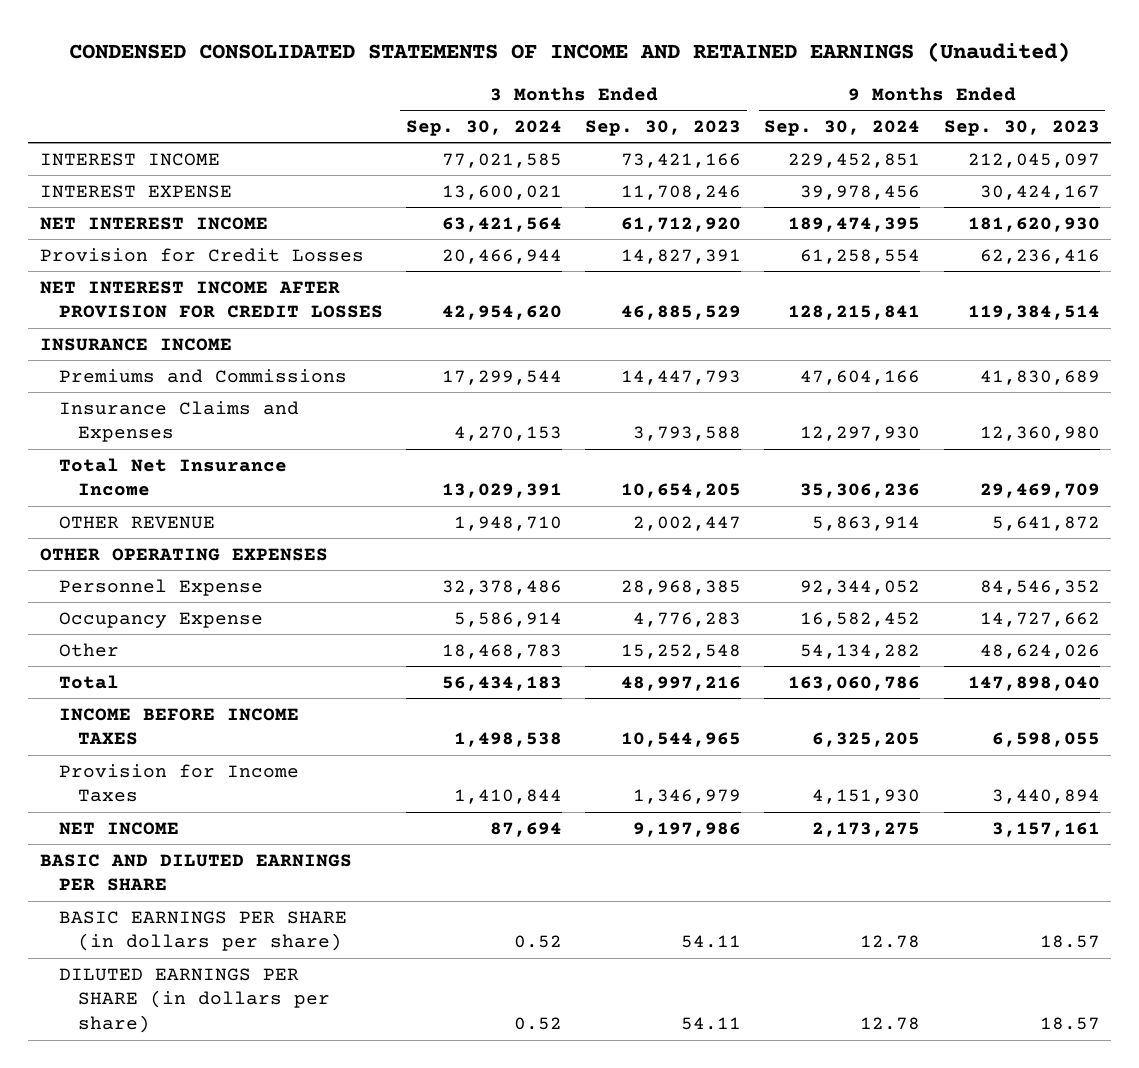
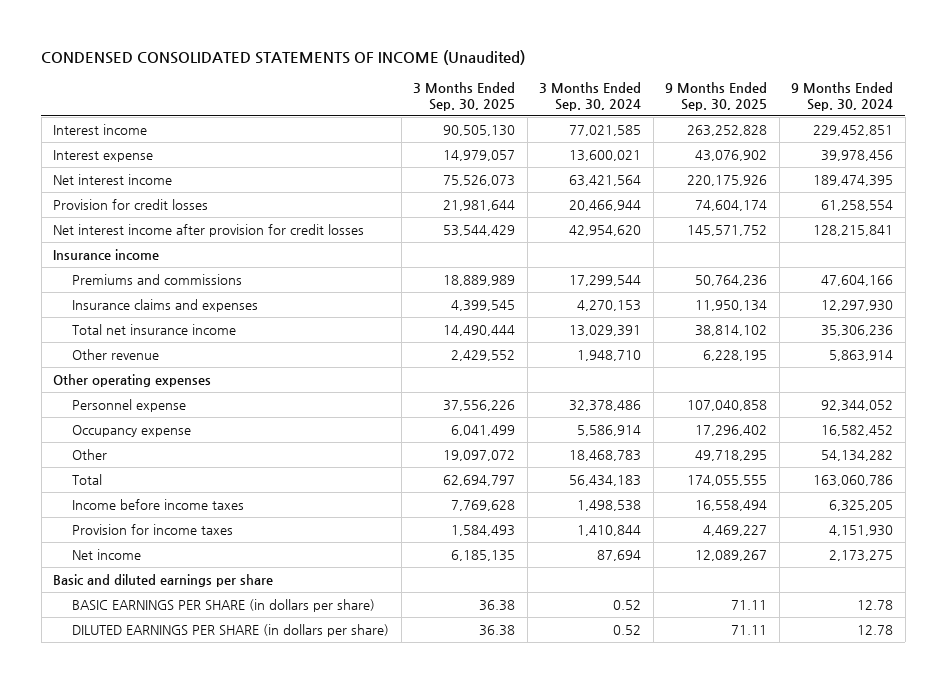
- CONDENSED CONSOLIDATED STATEMENTS OF INCOME AND RETAINED EARNINGS (Unaudited)
+ CONDENSED CONSOLIDATED STATEMENTS OF INCOME (Unaudited)
- | 3 Months Ended Sep. 30, 2024 | 3 Months Ended Sep. 30, 2023 | 9 Months Ended Sep. 30, 2024 | 9 Months Ended Sep. 30, 2023
+ | 3 Months Ended Sep. 30, 2025 | 3 Months Ended Sep. 30, 2024 | 9 Months Ended Sep. 30, 2025 | 9 Months Ended Sep. 30, 2024
- INTEREST INCOME | 77,021,585 | 73,421,166 | 229,452,851 | 212,045,097
- INTEREST EXPENSE | 13,600,021 | 11,708,246 | 39,978,456 | 30,424,167
- NET INTEREST INCOME | 63,421,564 | 61,712,920 | 189,474,395 | 181,620,930
- Provision for Credit Losses | 20,466,944 | 14,827,391 | 61,258,554 | 62,236,416
- NET INTEREST INCOME AFTER PROVISION FOR CREDIT LOSSES | 42,954,620 | 46,885,529 | 128,215,841 | 119,384,514
- INSURANCE INCOME
- Premiums and Commissions | 17,299,544 | 14,447,793 | 47,604,166 | 41,830,689
- Insurance Claims and Expenses | 4,270,153 | 3,793,588 | 12,297,930 | 12,360,980
- Total Net Insurance Income | 13,029,391 | 10,654,205 | 35,306,236 | 29,469,709
- OTHER REVENUE | 1,948,710 | 2,002,447 | 5,863,914 | 5,641,872
- OTHER OPERATING EXPENSES
- Personnel Expense | 32,378,486 | 28,968,385 | 92,344,052 | 84,546,352
- Occupancy Expense | 5,586,914 | 4,776,283 | 16,582,452 | 14,727,662
+ Interest income | 90,505,130 | 77,021,585 | 263,252,828 | 229,452,851
+ Interest expense | 14,979,057 | 13,600,021 | 43,076,902 | 39,978,456
+ Net interest income | 75,526,073 | 63,421,564 | 220,175,926 | 189,474,395
+ Provision for credit losses | 21,981,644 | 20,466,944 | 74,604,174 | 61,258,554
+ Net interest income after provision for credit losses | 53,544,429 | 42,954,620 | 145,571,752 | 128,215,841
+ Insurance income
+ Premiums and commissions | 18,889,989 | 17,299,544 | 50,764,236 | 47,604,166
+ Insurance claims and expenses | 4,399,545 | 4,270,153 | 11,950,134 | 12,297,930
+ Total net insurance income | 14,490,444 | 13,029,391 | 38,814,102 | 35,306,236
+ Other revenue | 2,429,552 | 1,948,710 | 6,228,195 | 5,863,914
+ Other operating expenses
+ Personnel expense | 37,556,226 | 32,378,486 | 107,040,858 | 92,344,052
+ Occupancy expense | 6,041,499 | 5,586,914 | 17,296,402 | 16,582,452
- INCOME BEFORE INCOME TAXES | 1,498,538 | 10,544,965 | 6,325,205 | 6,598,055
- Provision for Income Taxes | 1,410,844 | 1,346,979 | 4,151,930 | 3,440,894
- NET INCOME | 87,694 | 9,197,986 | 2,173,275 | 3,157,161
- BASIC AND DILUTED EARNINGS PER SHARE
+ Income before income taxes | 7,769,628 | 1,498,538 | 16,558,494 | 6,325,205
+ Provision for income taxes | 1,584,493 | 1,410,844 | 4,469,227 | 4,151,930
+ Net income | 6,185,135 | 87,694 | 12,089,267 | 2,173,275
+ Basic and diluted earnings per share

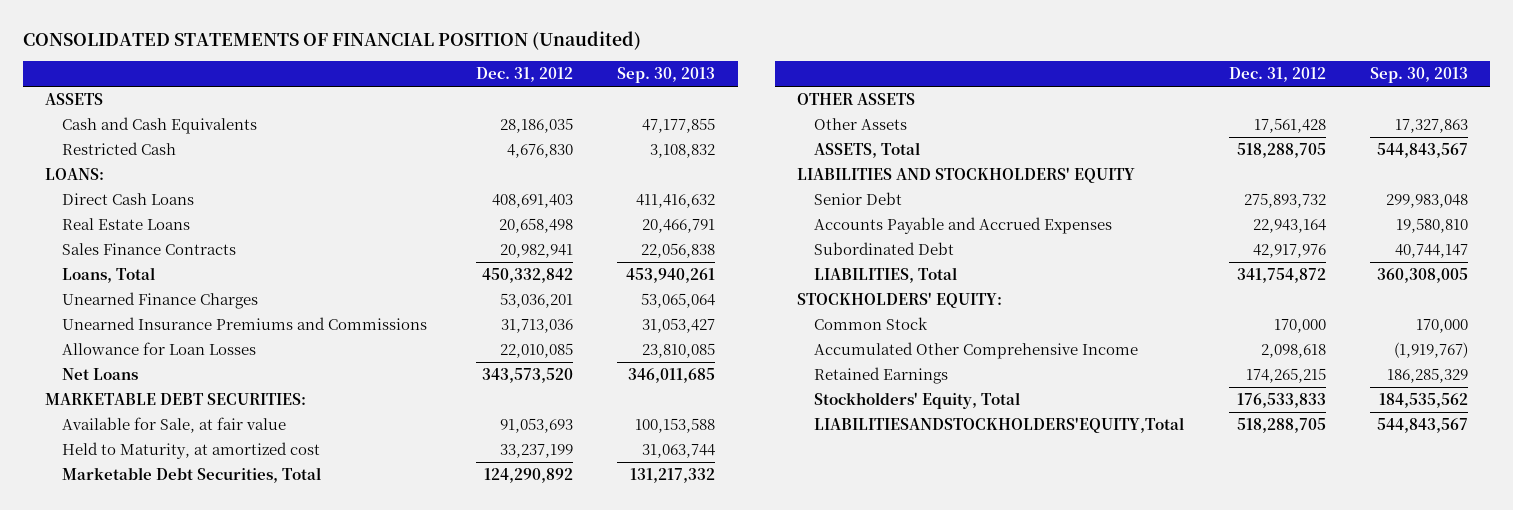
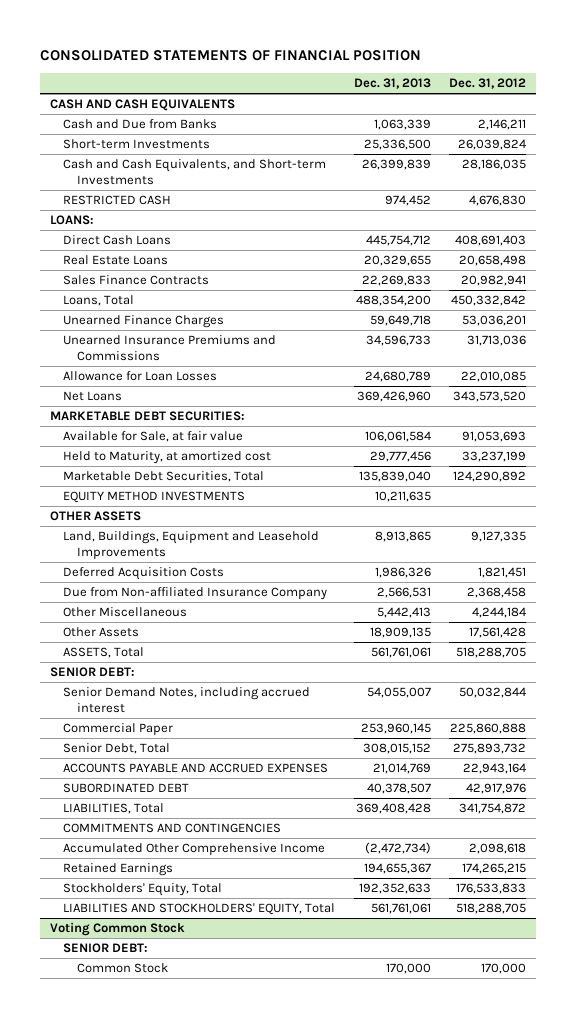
- CONSOLIDATED STATEMENTS OF FINANCIAL POSITION (Unaudited)
+ CONSOLIDATED STATEMENTS OF FINANCIAL POSITION
- | Dec. 31, 2012 | Sep. 30, 2013
+ | Dec. 31, 2013 | Dec. 31, 2012
- ASSETS
- Cash and Cash Equivalents | 28,186,035 | 47,177,855
- Restricted Cash | 4,676,830 | 3,108,832
+ CASH AND CASH EQUIVALENTS
+ Cash and Due from Banks | 1,063,339 | 2,146,211
+ Short-term Investments | 25,336,500 | 26,039,824
+ Cash and Cash Equivalents, and Short-term Investments | 26,399,839 | 28,186,035
+ RESTRICTED CASH | 974,452 | 4,676,830
+ EQUITY METHOD INVESTMENTS | 10,211,635 |
+ Land, Buildings, Equipment and Leasehold Improvements | 8,913,865 | 9,127,335
+ Deferred Acquisition Costs | 1,986,326 | 1,821,451
+ Due from Non-affiliated Insurance Company | 2,566,531 | 2,368,458
+ Other Miscellaneous | 5,442,413 | 4,244,184
- LIABILITIES AND STOCKHOLDERS' EQUITY
- Senior Debt | 275,893,732 | 299,983,048
- Accounts Payable and Accrued Expenses | 22,943,164 | 19,580,810
- Subordinated Debt | 42,917,976 | 40,744,147
+ SENIOR DEBT:
+ Senior Demand Notes, including accrued interest | 54,055,007 | 50,032,844
+ Commercial Paper | 253,960,145 | 225,860,888
+ Senior Debt, Total | 308,015,152 | 275,893,732
+ ACCOUNTS PAYABLE AND ACCRUED EXPENSES | 21,014,769 | 22,943,164
+ SUBORDINATED DEBT | 40,378,507 | 42,917,976
- STOCKHOLDERS' EQUITY:
- Common Stock | 170,000 | 170,000
+ COMMITMENTS AND CONTINGENCIES
- LIABILITIESANDSTOCKHOLDERS'EQUITY,Total | 518,288,705 | 544,843,567
+ LIABILITIES AND STOCKHOLDERS' EQUITY, Total | 561,761,061 | 518,288,705
+ Voting Common Stock
+ SENIOR DEBT:
+ Common Stock | 170,000 | 170,000

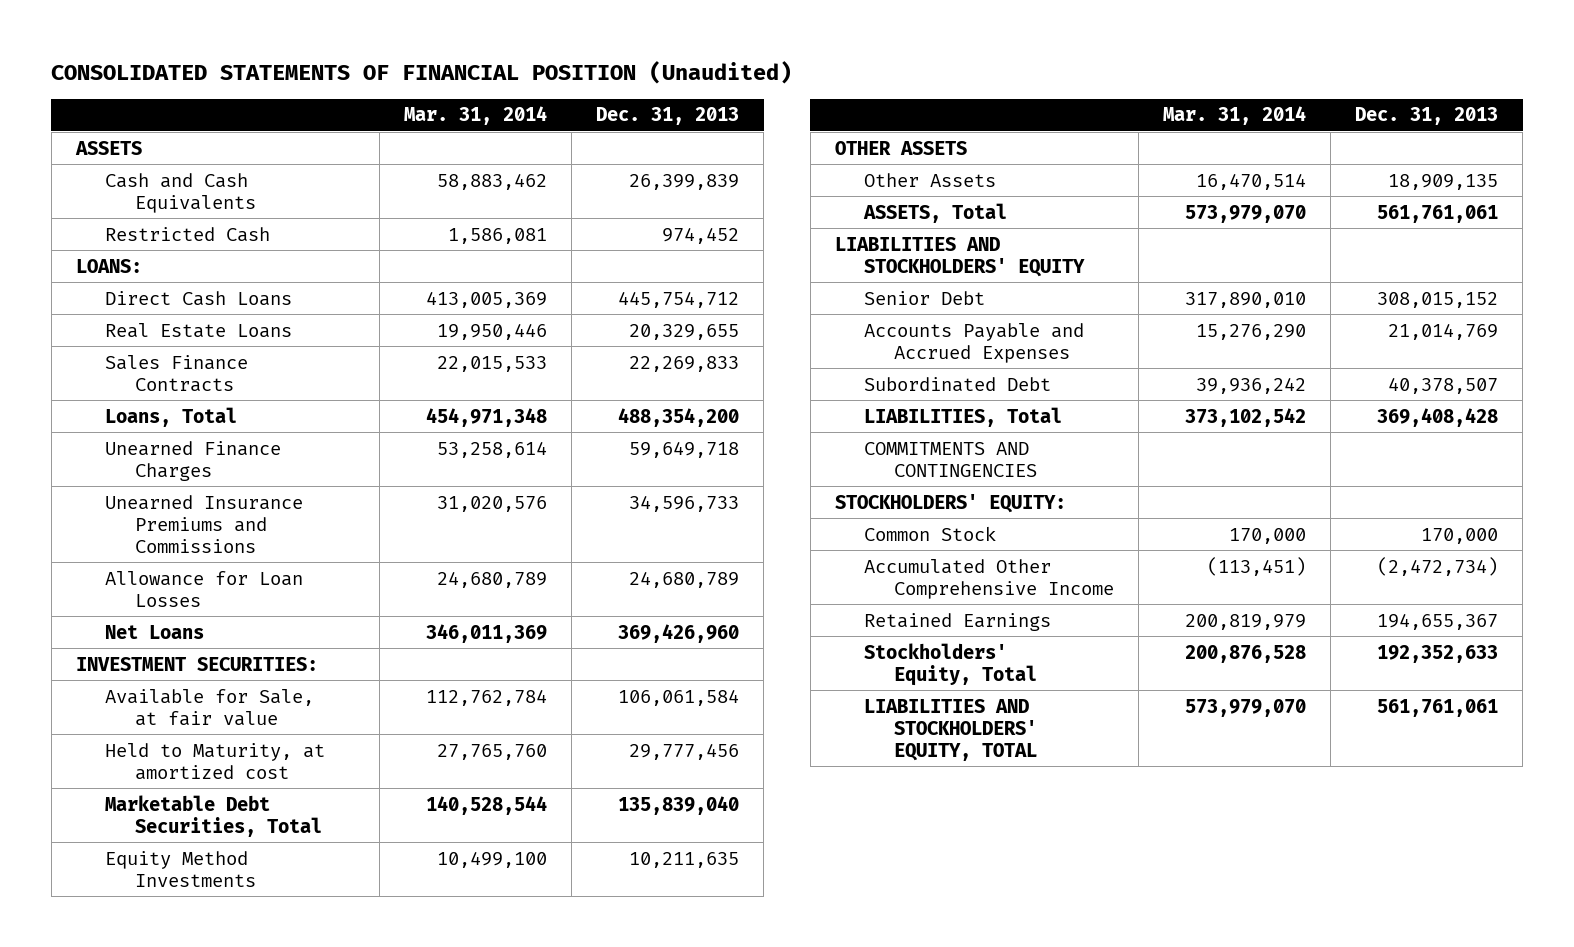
- CONSOLIDATED STATEMENTS OF FINANCIAL POSITION
+ CONSOLIDATED STATEMENTS OF FINANCIAL POSITION (Unaudited)
- | Dec. 31, 2013 | Dec. 31, 2012
+ | Mar. 31, 2014 | Dec. 31, 2013
- CASH AND CASH EQUIVALENTS
- Cash and Due from Banks | 1,063,339 | 2,146,211
- Short-term Investments | 25,336,500 | 26,039,824
- Cash and Cash Equivalents, and Short-term Investments | 26,399,839 | 28,186,035
- RESTRICTED CASH | 974,452 | 4,676,830
+ ASSETS
+ Cash and Cash Equivalents | 58,883,462 | 26,399,839
+ Restricted Cash | 1,586,081 | 974,452
- MARKETABLE DEBT SECURITIES:
+ INVESTMENT SECURITIES:
- EQUITY METHOD INVESTMENTS | 10,211,635 |
+ Equity Method Investments | 10,499,100 | 10,211,635
- Land, Buildings, Equipment and Leasehold Improvements | 8,913,865 | 9,127,335
- Deferred Acquisition Costs | 1,986,326 | 1,821,451
- Due from Non-affiliated Insurance Company | 2,566,531 | 2,368,458
- Other Miscellaneous | 5,442,413 | 4,244,184
- SENIOR DEBT:
- Senior Demand Notes, including accrued interest | 54,055,007 | 50,032,844
- Commercial Paper | 253,960,145 | 225,860,888
- Senior Debt, Total | 308,015,152 | 275,893,732
- ACCOUNTS PAYABLE AND ACCRUED EXPENSES | 21,014,769 | 22,943,164
- SUBORDINATED DEBT | 40,378,507 | 42,917,976
+ LIABILITIES AND STOCKHOLDERS' EQUITY
+ Senior Debt | 317,890,010 | 308,015,152
+ Accounts Payable and Accrued Expenses | 15,276,290 | 21,014,769
+ Subordinated Debt | 39,936,242 | 40,378,507
+ STOCKHOLDERS' EQUITY:
+ Common Stock | 170,000 | 170,000
- LIABILITIES AND STOCKHOLDERS' EQUITY, Total | 561,761,061 | 518,288,705
- Voting Common Stock
- SENIOR DEBT:
- Common Stock | 170,000 | 170,000
+ LIABILITIES AND STOCKHOLDERS' EQUITY, TOTAL | 573,979,070 | 561,761,061

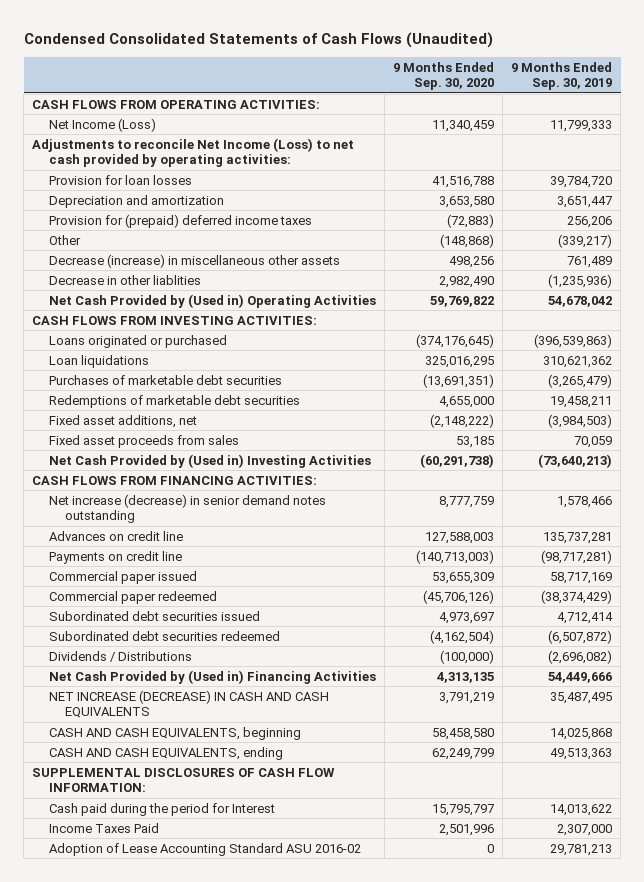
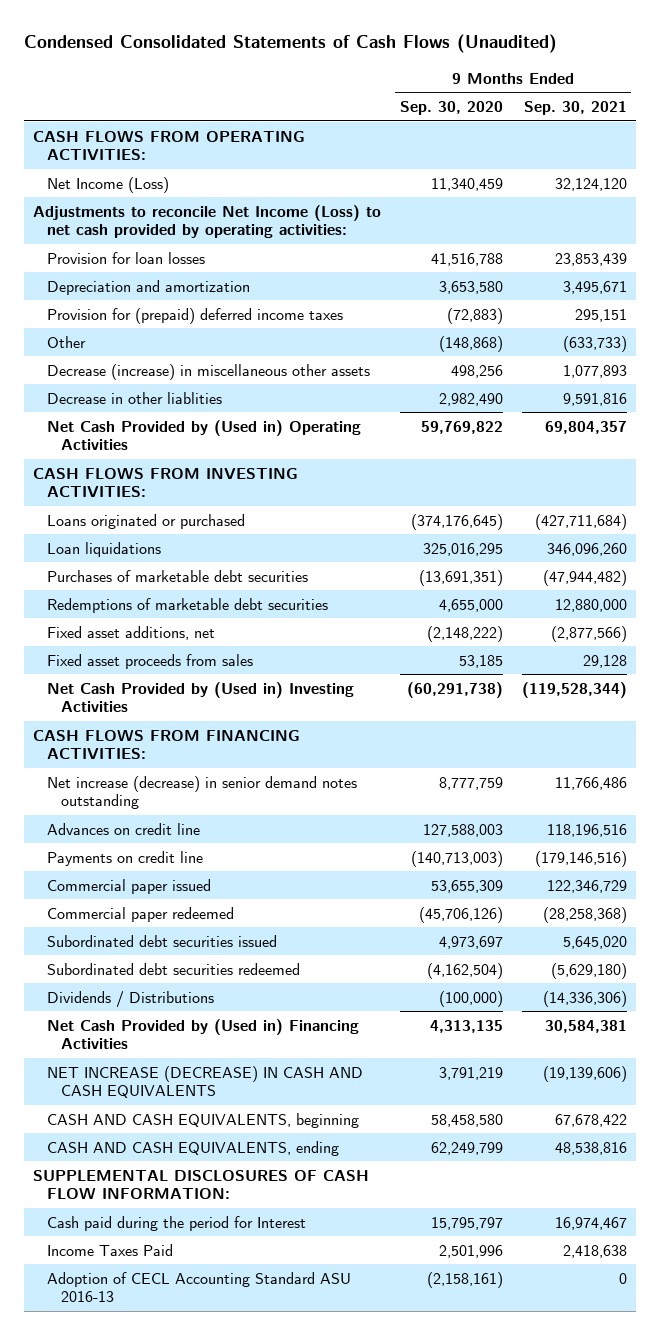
- | 9 Months Ended Sep. 30, 2020 | 9 Months Ended Sep. 30, 2019
+ | 9 Months Ended Sep. 30, 2020 | 9 Months Ended Sep. 30, 2021
- Adoption of Lease Accounting Standard ASU 2016-02 | 0 | 29,781,213
+ Adoption of CECL Accounting Standard ASU 2016-13 | (2,158,161) | 0

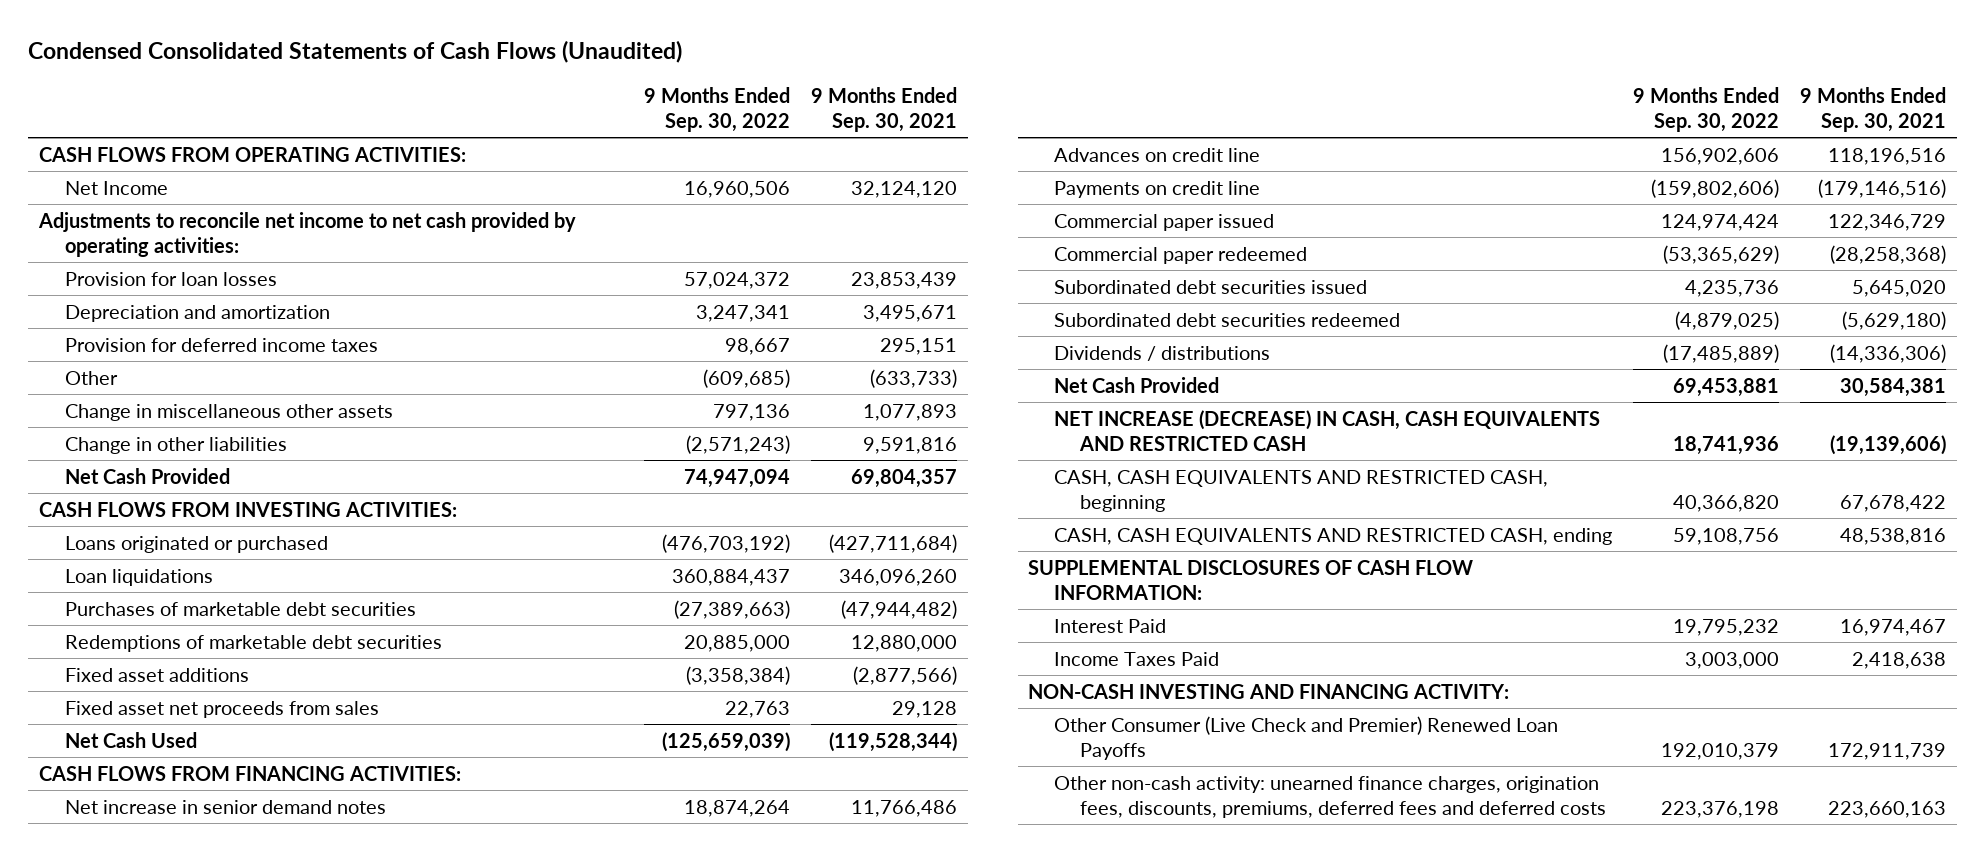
- | 9 Months Ended Sep. 30, 2020 | 9 Months Ended Sep. 30, 2021
+ | 9 Months Ended Sep. 30, 2022 | 9 Months Ended Sep. 30, 2021
- Net Income (Loss) | 11,340,459 | 32,124,120
- Adjustments to reconcile Net Income (Loss) to net cash provided by operating activities:
+ Net Income | 16,960,506 | 32,124,120
+ Adjustments to reconcile net income to net cash provided by operating activities:
- Provision for (prepaid) deferred income taxes | (72,883) | 295,151
+ Provision for deferred income taxes | 98,667 | 295,151
- Decrease (increase) in miscellaneous other assets | 498,256 | 1,077,893
- Decrease in other liablities | 2,982,490 | 9,591,816
- Net Cash Provided by (Used in) Operating Activities | 59,769,822 | 69,804,357
+ Change in miscellaneous other assets | 797,136 | 1,077,893
+ Change in other liabilities | (2,571,243) | 9,591,816
+ Net Cash Provided | 74,947,094 | 69,804,357
- Fixed asset additions, net | (2,148,222) | (2,877,566)
- Fixed asset proceeds from sales | 53,185 | 29,128
- Net Cash Provided by (Used in) Investing Activities | (60,291,738) | (119,528,344)
+ Fixed asset additions | (3,358,384) | (2,877,566)
+ Fixed asset net proceeds from sales | 22,763 | 29,128
+ Net Cash Used | (125,659,039) | (119,528,344)
- Net increase (decrease) in senior demand notes outstanding | 8,777,759 | 11,766,486
+ Net increase in senior demand notes | 18,874,264 | 11,766,486
- Dividends / Distributions | (100,000) | (14,336,306)
- Net Cash Provided by (Used in) Financing Activities | 4,313,135 | 30,584,381
- NET INCREASE (DECREASE) IN CASH AND CASH EQUIVALENTS | 3,791,219 | (19,139,606)
- CASH AND CASH EQUIVALENTS, beginning | 58,458,580 | 67,678,422
- CASH AND CASH EQUIVALENTS, ending | 62,249,799 | 48,538,816
+ Dividends / distributions | (17,485,889) | (14,336,306)
+ Net Cash Provided | 69,453,881 | 30,584,381
+ NET INCREASE (DECREASE) IN CASH, CASH EQUIVALENTS AND RESTRICTED CASH | 18,741,936 | (19,139,606)
+ CASH, CASH EQUIVALENTS AND RESTRICTED CASH, beginning | 40,366,820 | 67,678,422
+ CASH, CASH EQUIVALENTS AND RESTRICTED CASH, ending | 59,108,756 | 48,538,816
- Cash paid during the period for Interest | 15,795,797 | 16,974,467
+ Interest Paid | 19,795,232 | 16,974,467
- Adoption of CECL Accounting Standard ASU 2016-13 | (2,158,161) | 0
+ NON-CASH INVESTING AND FINANCING ACTIVITY:
+ Other Consumer (Live Check and Premier) Renewed Loan Payoffs | 192,010,379 | 172,911,739
+ Other non-cash activity: unearned finance charges, origination fees, discounts, premiums, deferred fees and deferred costs | 223,376,198 | 223,660,163

